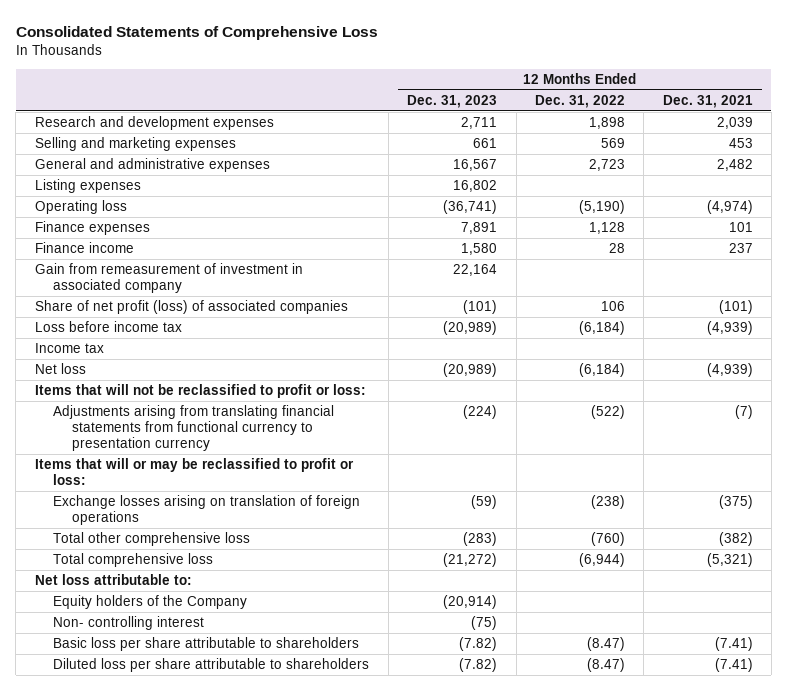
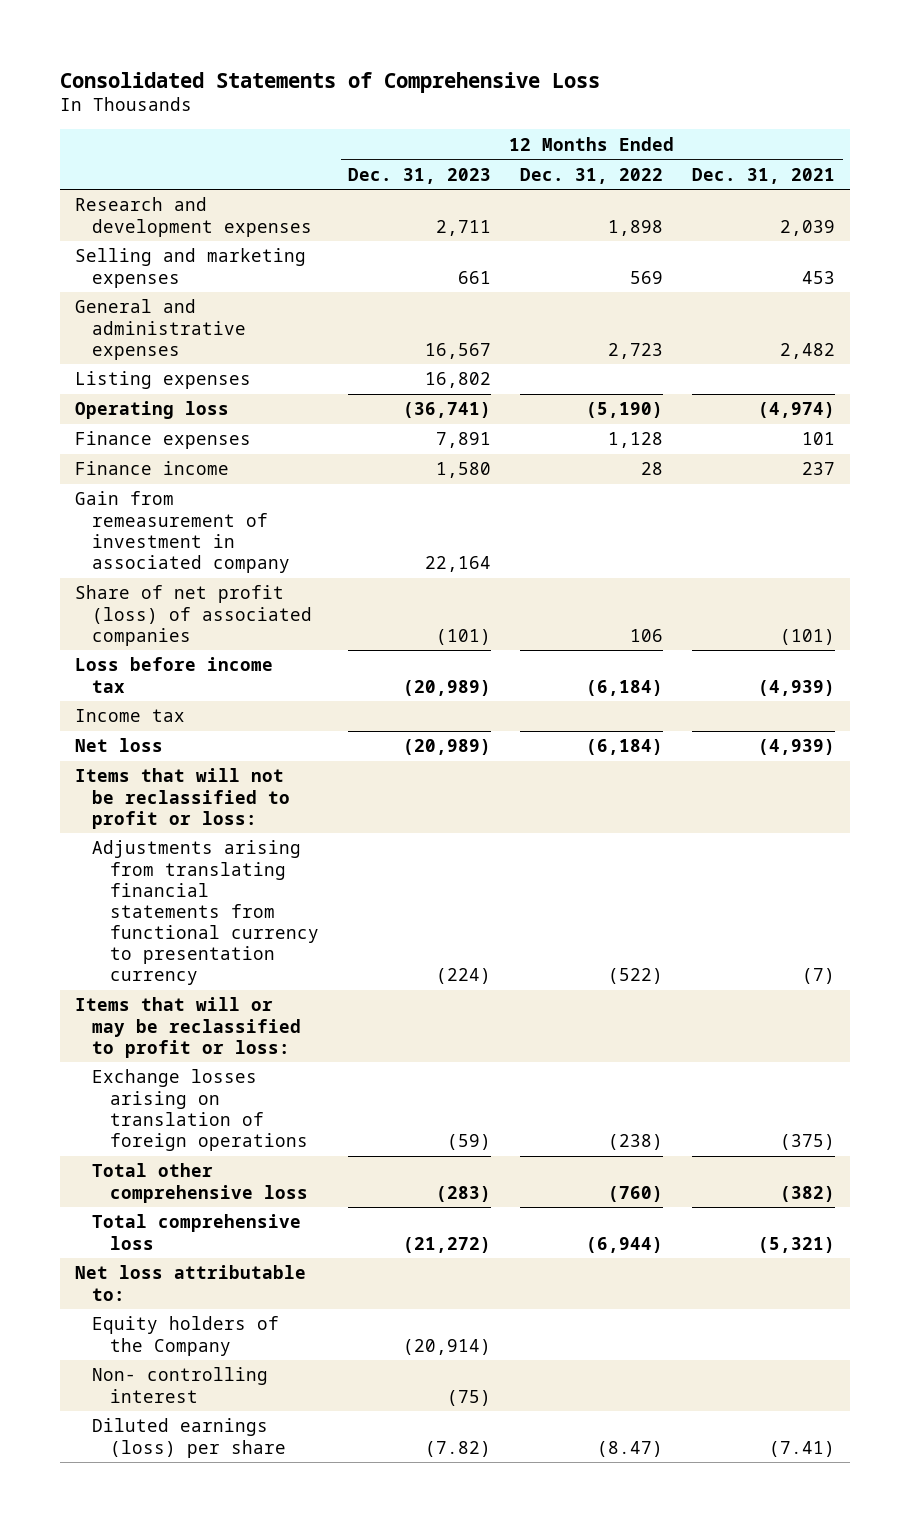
- Basic loss per share attributable to shareholders | (7.82) | (8.47) | (7.41)
- Diluted loss per share attributable to shareholders | (7.82) | (8.47) | (7.41)
+ Diluted earnings (loss) per share | (7.82) | (8.47) | (7.41)

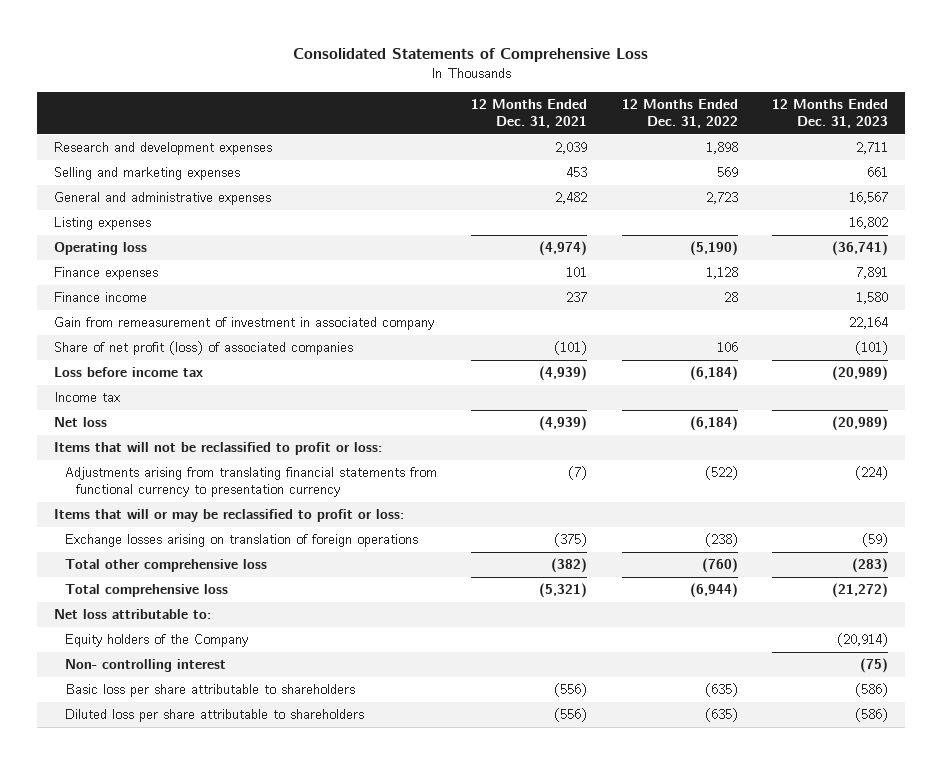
- | 12 Months Ended Dec. 31, 2023 | 12 Months Ended Dec. 31, 2022 | 12 Months Ended Dec. 31, 2021
+ | 12 Months Ended Dec. 31, 2021 | 12 Months Ended Dec. 31, 2022 | 12 Months Ended Dec. 31, 2023
- Diluted earnings (loss) per share | (7.82) | (8.47) | (7.41)
+ Basic loss per share attributable to shareholders | (556) | (635) | (586)
+ Diluted loss per share attributable to shareholders | (556) | (635) | (586)

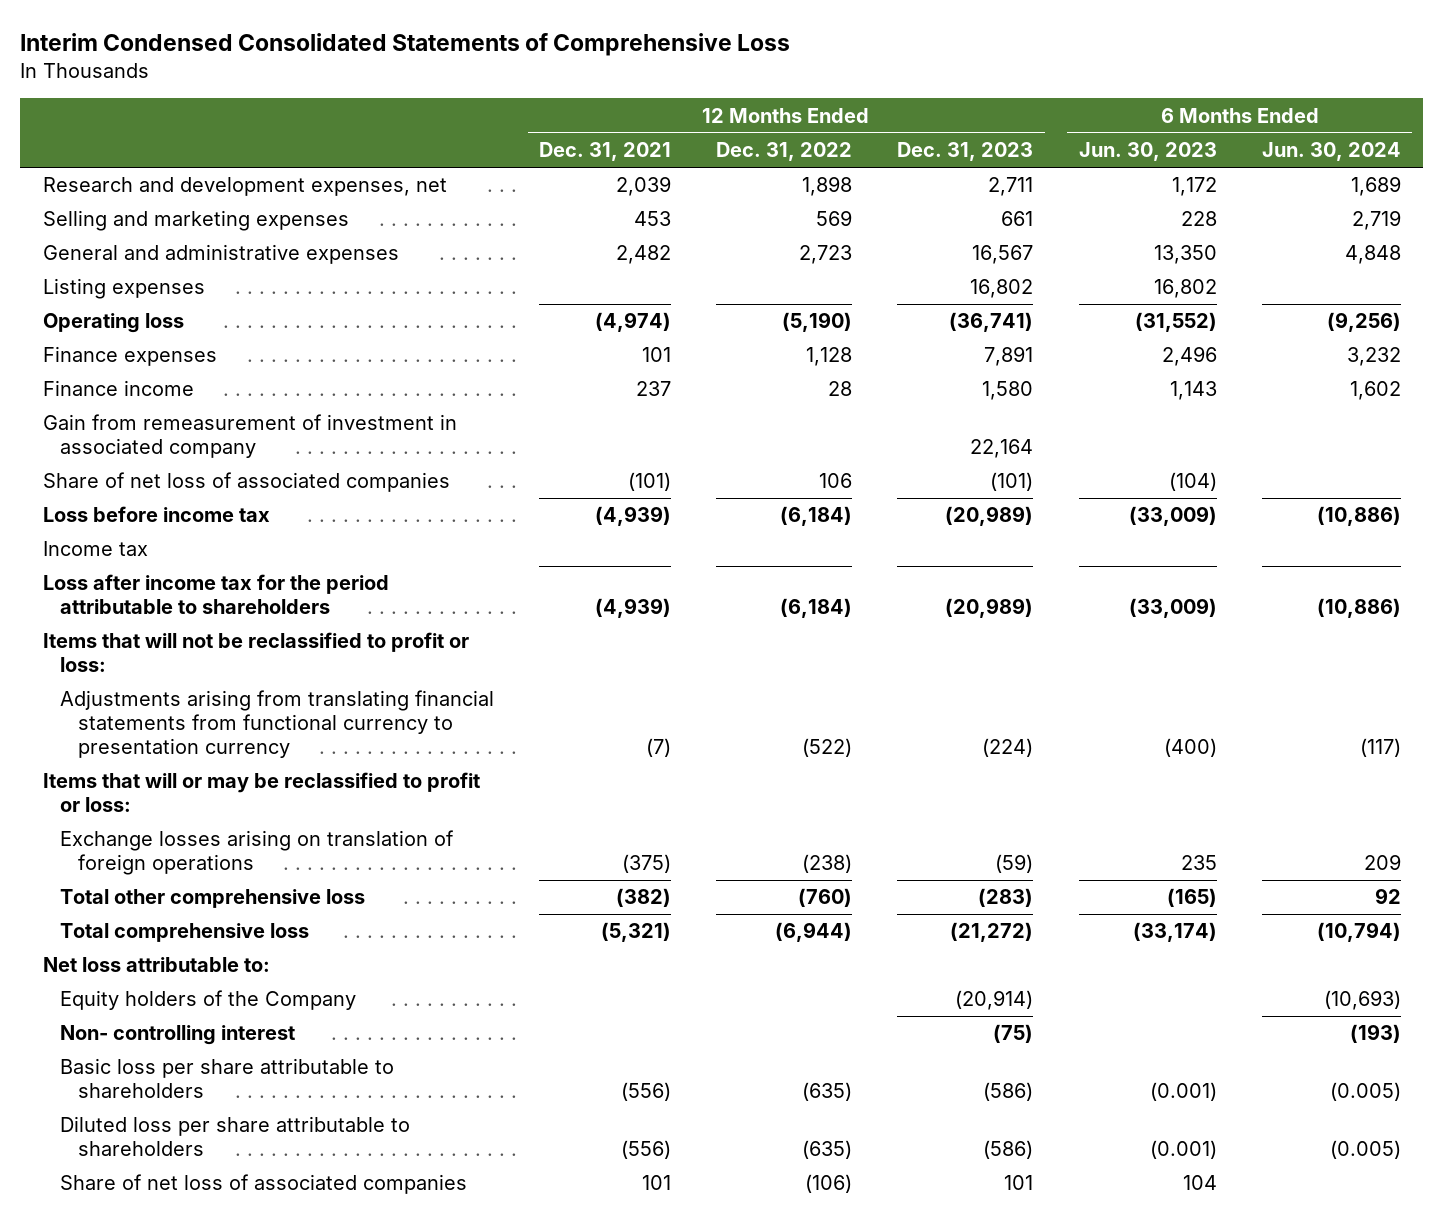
- Consolidated Statements of Comprehensive Loss
+ Interim Condensed Consolidated Statements of Comprehensive Loss
- | 12 Months Ended Dec. 31, 2021 | 12 Months Ended Dec. 31, 2022 | 12 Months Ended Dec. 31, 2023
+ | 12 Months Ended Dec. 31, 2021 | 12 Months Ended Dec. 31, 2022 | 12 Months Ended Dec. 31, 2023 | 6 Months Ended Jun. 30, 2023 | 6 Months Ended Jun. 30, 2024
- Research and development expenses | 2,039 | 1,898 | 2,711
+ Research and development expenses, net | 2,039 | 1,898 | 2,711 | 1,172 | 1,689
- Share of net profit (loss) of associated companies | (101) | 106 | (101)
+ Share of net loss of associated companies | (101) | 106 | (101) | (104) |
- Net loss | (4,939) | (6,184) | (20,989)
+ Loss after income tax for the period attributable to shareholders | (4,939) | (6,184) | (20,989) | (33,009) | (10,886)
+ Share of net loss of associated companies | 101 | (106) | 101 | 104 |

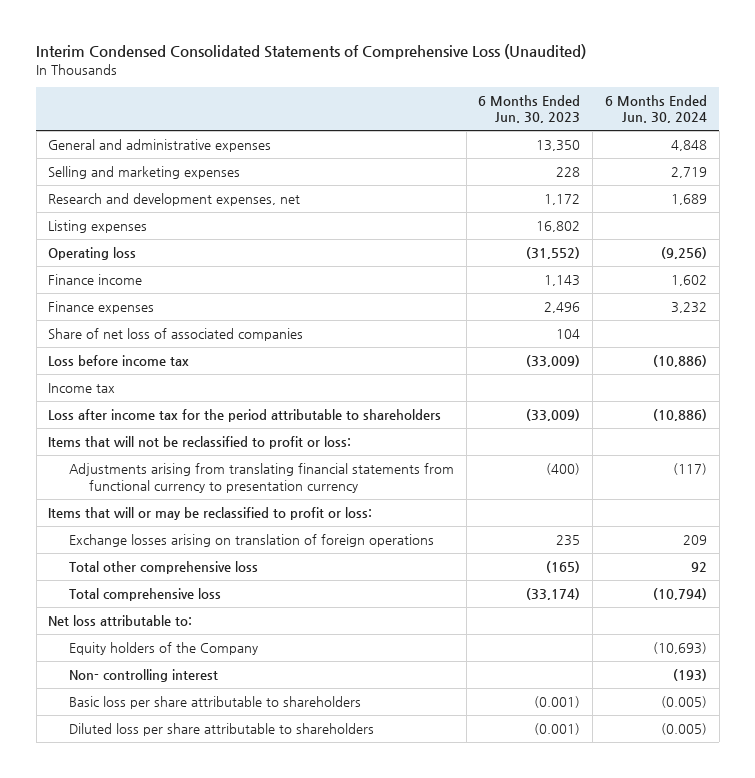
- Interim Condensed Consolidated Statements of Comprehensive Loss
+ Interim Condensed Consolidated Statements of Comprehensive Loss (Unaudited)
- | 12 Months Ended Dec. 31, 2021 | 12 Months Ended Dec. 31, 2022 | 12 Months Ended Dec. 31, 2023 | 6 Months Ended Jun. 30, 2023 | 6 Months Ended Jun. 30, 2024
+ | 6 Months Ended Jun. 30, 2023 | 6 Months Ended Jun. 30, 2024
moved down: Selling and marketing expenses | 228 | 2,719
moved down: Research and development expenses, net | 1,172 | 1,689
- Gain from remeasurement of investment in associated company | | | 22,164 | |
- Share of net loss of associated companies | (101) | 106 | (101) | (104) |
moved down: Finance expenses | 2,496 | 3,232
moved up: Share of net loss of associated companies | 104 |

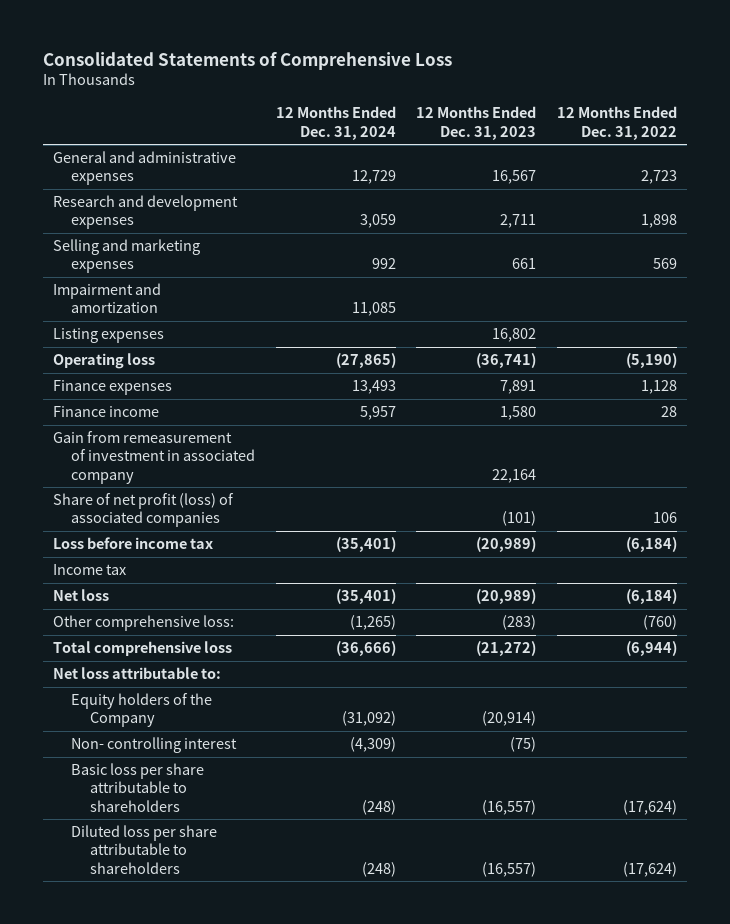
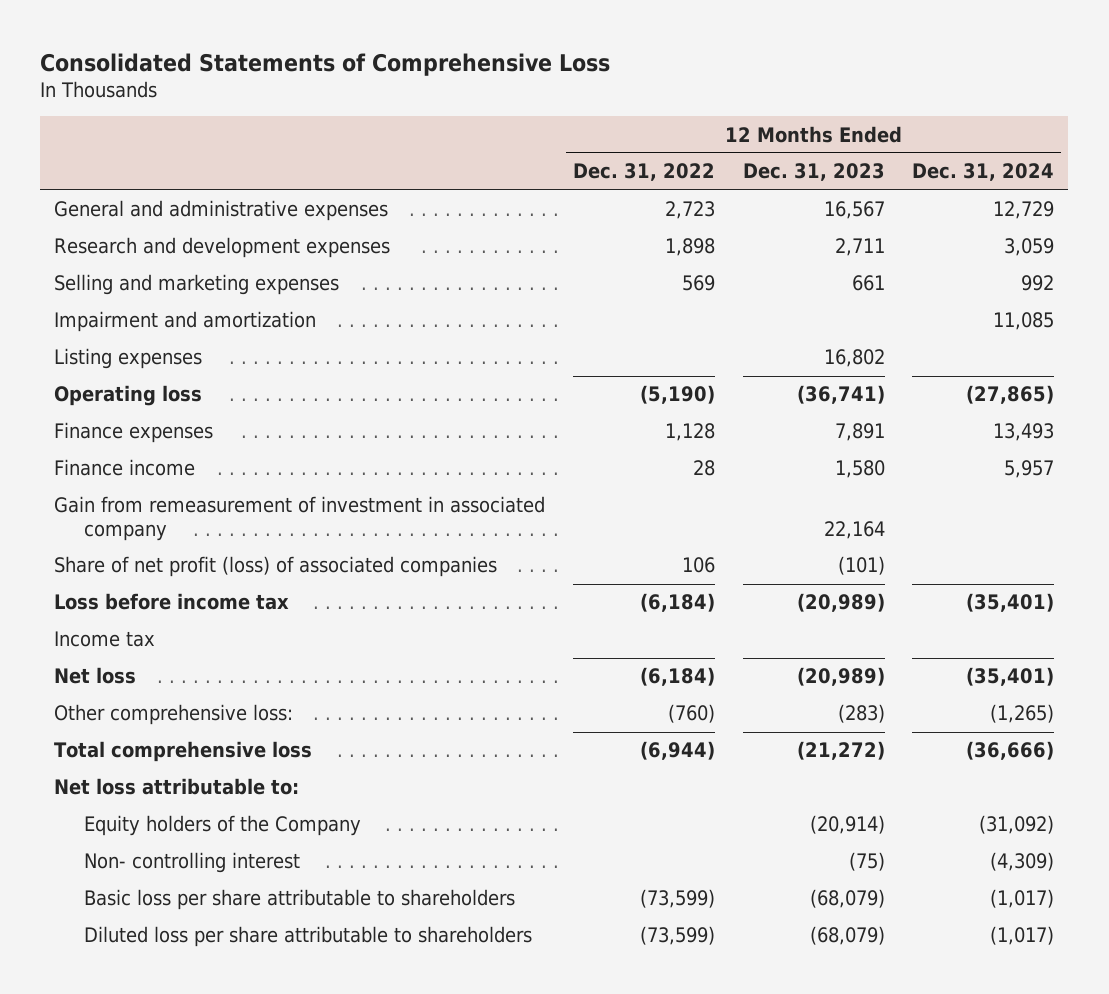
- | 12 Months Ended Dec. 31, 2024 | 12 Months Ended Dec. 31, 2023 | 12 Months Ended Dec. 31, 2022
+ | 12 Months Ended Dec. 31, 2022 | 12 Months Ended Dec. 31, 2023 | 12 Months Ended Dec. 31, 2024
- Basic loss per share attributable to shareholders | (248) | (16,557) | (17,624)
- Diluted loss per share attributable to shareholders | (248) | (16,557) | (17,624)
+ Basic loss per share attributable to shareholders | (73,599) | (68,079) | (1,017)
+ Diluted loss per share attributable to shareholders | (73,599) | (68,079) | (1,017)

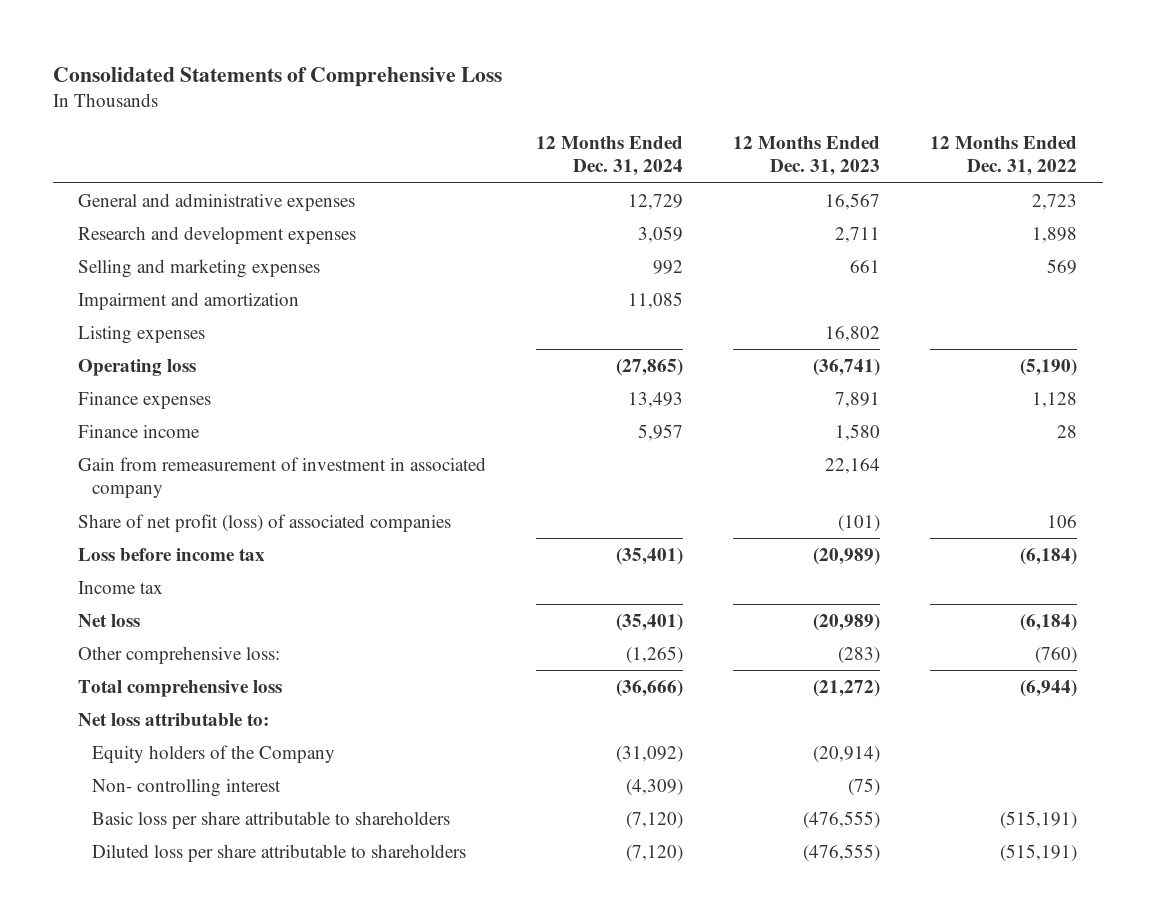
- | 12 Months Ended Dec. 31, 2022 | 12 Months Ended Dec. 31, 2023 | 12 Months Ended Dec. 31, 2024
+ | 12 Months Ended Dec. 31, 2024 | 12 Months Ended Dec. 31, 2023 | 12 Months Ended Dec. 31, 2022
- Basic loss per share attributable to shareholders | (73,599) | (68,079) | (1,017)
- Diluted loss per share attributable to shareholders | (73,599) | (68,079) | (1,017)
+ Basic loss per share attributable to shareholders | (7,120) | (476,555) | (515,191)
+ Diluted loss per share attributable to shareholders | (7,120) | (476,555) | (515,191)

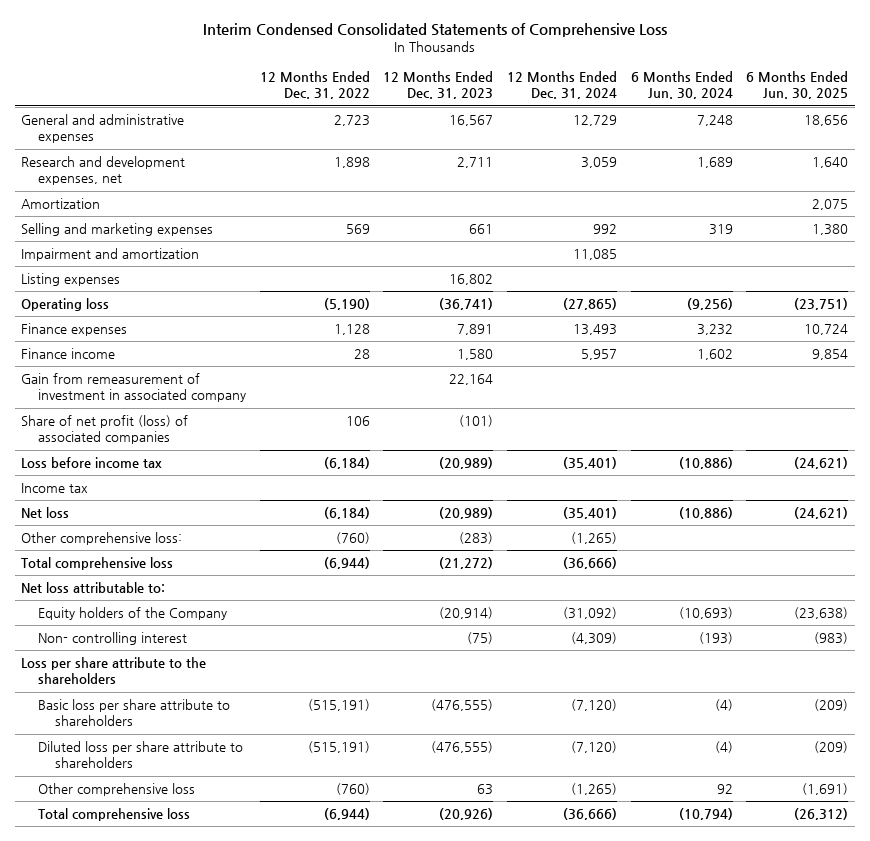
- Consolidated Statements of Comprehensive Loss
+ Interim Condensed Consolidated Statements of Comprehensive Loss
- | 12 Months Ended Dec. 31, 2024 | 12 Months Ended Dec. 31, 2023 | 12 Months Ended Dec. 31, 2022
+ | 12 Months Ended Dec. 31, 2022 | 12 Months Ended Dec. 31, 2023 | 12 Months Ended Dec. 31, 2024 | 6 Months Ended Jun. 30, 2024 | 6 Months Ended Jun. 30, 2025
- Research and development expenses | 3,059 | 2,711 | 1,898
+ Research and development expenses, net | 1,898 | 2,711 | 3,059 | 1,689 | 1,640
+ Amortization | | | | | 2,075
- Basic loss per share attributable to shareholders | (7,120) | (476,555) | (515,191)
- Diluted loss per share attributable to shareholders | (7,120) | (476,555) | (515,191)
+ Loss per share attribute to the shareholders
+ Basic loss per share attribute to shareholders | (515,191) | (476,555) | (7,120) | (4) | (209)
+ Diluted loss per share attribute to shareholders | (515,191) | (476,555) | (7,120) | (4) | (209)
+ Other comprehensive loss | (760) | 63 | (1,265) | 92 | (1,691)
+ Total comprehensive loss | (6,944) | (20,926) | (36,666) | (10,794) | (26,312)

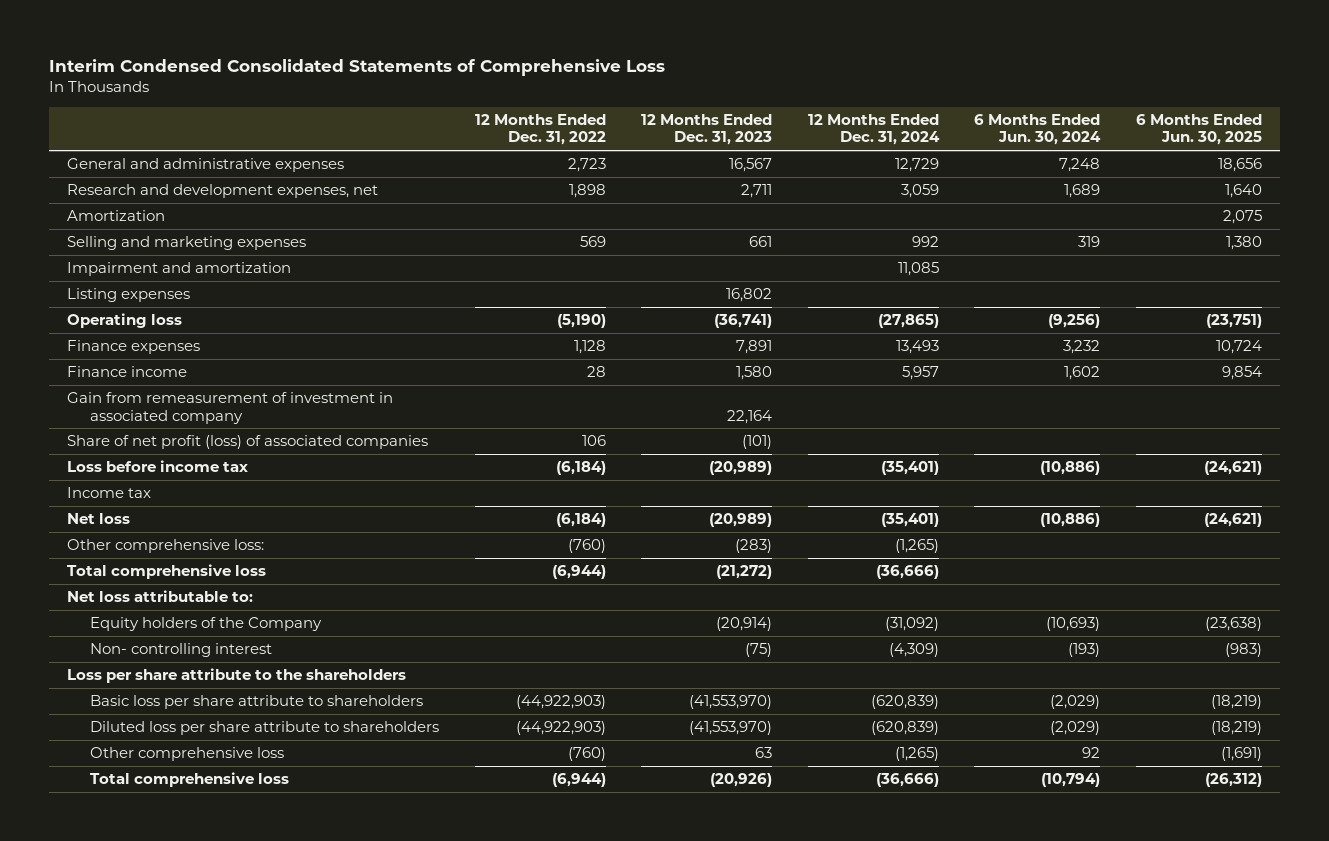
- Basic loss per share attribute to shareholders | (515,191) | (476,555) | (7,120) | (4) | (209)
- Diluted loss per share attribute to shareholders | (515,191) | (476,555) | (7,120) | (4) | (209)
+ Basic loss per share attribute to shareholders | (44,922,903) | (41,553,970) | (620,839) | (2,029) | (18,219)
+ Diluted loss per share attribute to shareholders | (44,922,903) | (41,553,970) | (620,839) | (2,029) | (18,219)

